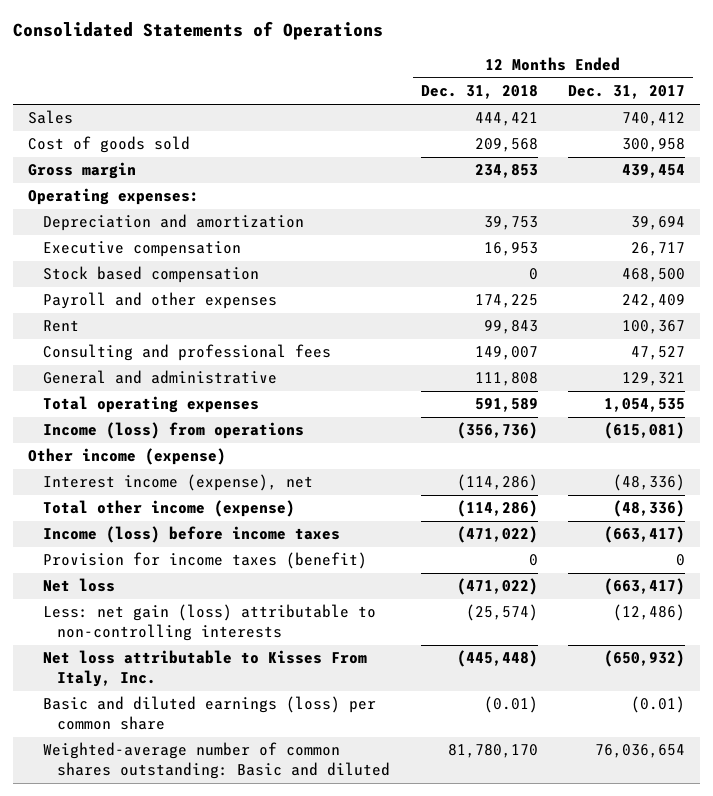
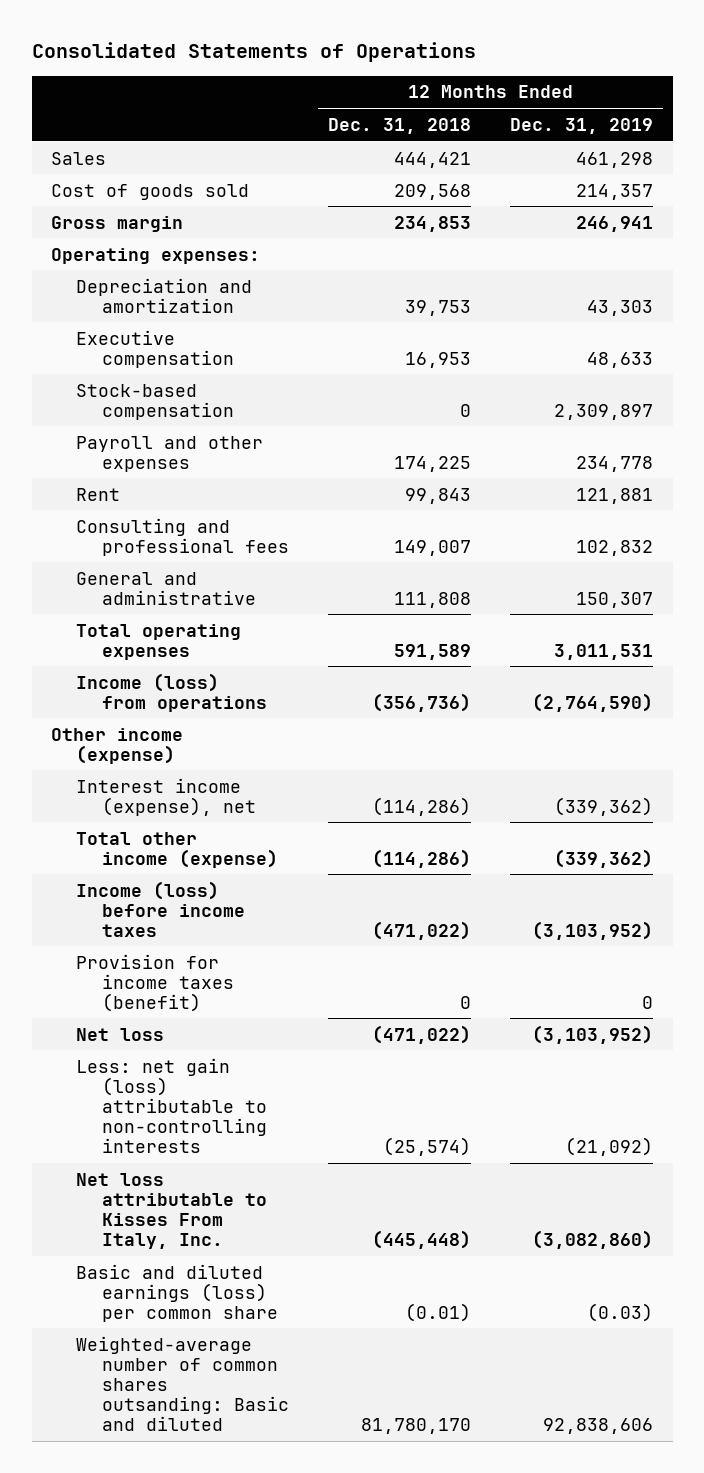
- | 12 Months Ended Dec. 31, 2018 | 12 Months Ended Dec. 31, 2017
+ | 12 Months Ended Dec. 31, 2018 | 12 Months Ended Dec. 31, 2019
- Stock based compensation | 0 | 468,500
+ Stock-based compensation | 0 | 2,309,897
- Weighted-average number of common shares outstanding: Basic and diluted | 81,780,170 | 76,036,654
+ Weighted-average number of common shares outsanding: Basic and diluted | 81,780,170 | 92,838,606

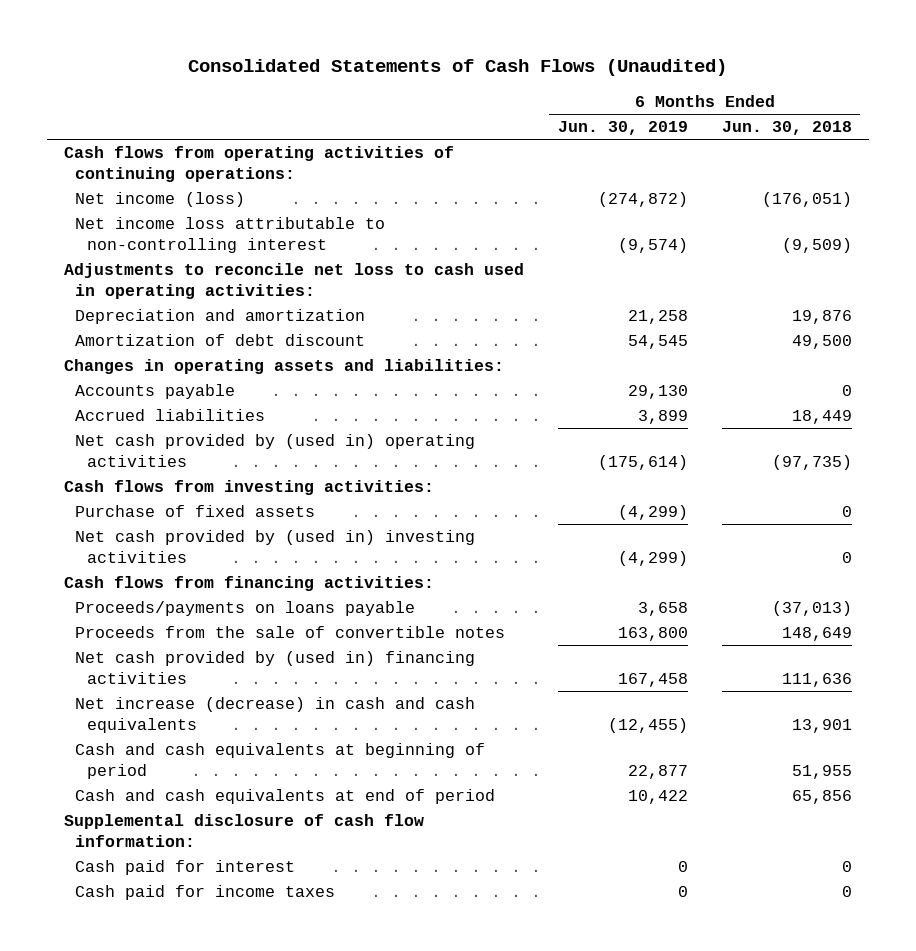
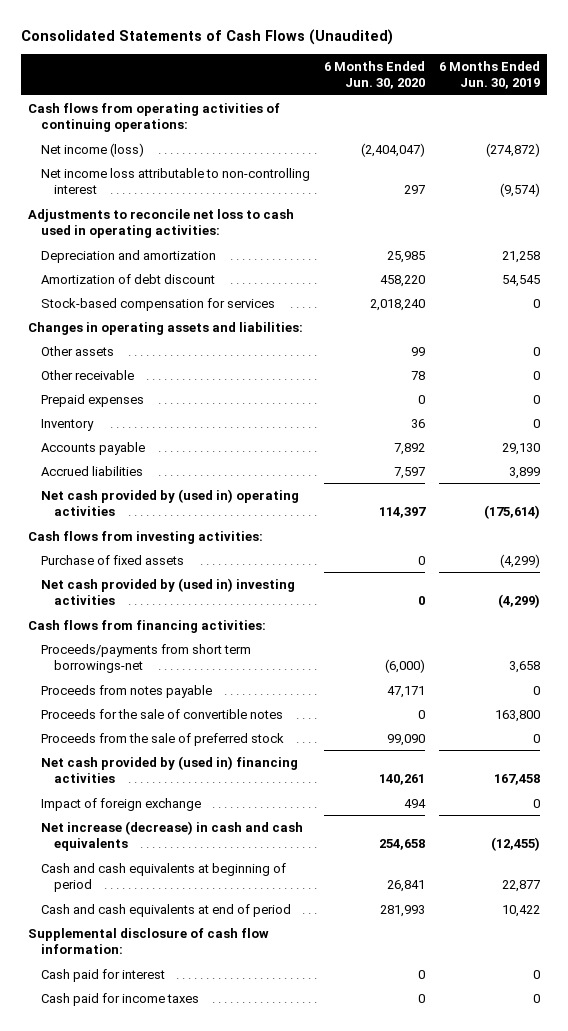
- | 6 Months Ended Jun. 30, 2019 | 6 Months Ended Jun. 30, 2018
+ | 6 Months Ended Jun. 30, 2020 | 6 Months Ended Jun. 30, 2019
+ Stock-based compensation for services | 2,018,240 | 0
+ Other assets | 99 | 0
+ Other receivable | 78 | 0
+ Prepaid expenses | 0 | 0
+ Inventory | 36 | 0
- Proceeds/payments on loans payable | 3,658 | (37,013)
- Proceeds from the sale of convertible notes | 163,800 | 148,649
+ Proceeds/payments from short term borrowings-net | (6,000) | 3,658
+ Proceeds from notes payable | 47,171 | 0
+ Proceeds for the sale of convertible notes | 0 | 163,800
+ Proceeds from the sale of preferred stock | 99,090 | 0
+ Impact of foreign exchange | 494 | 0

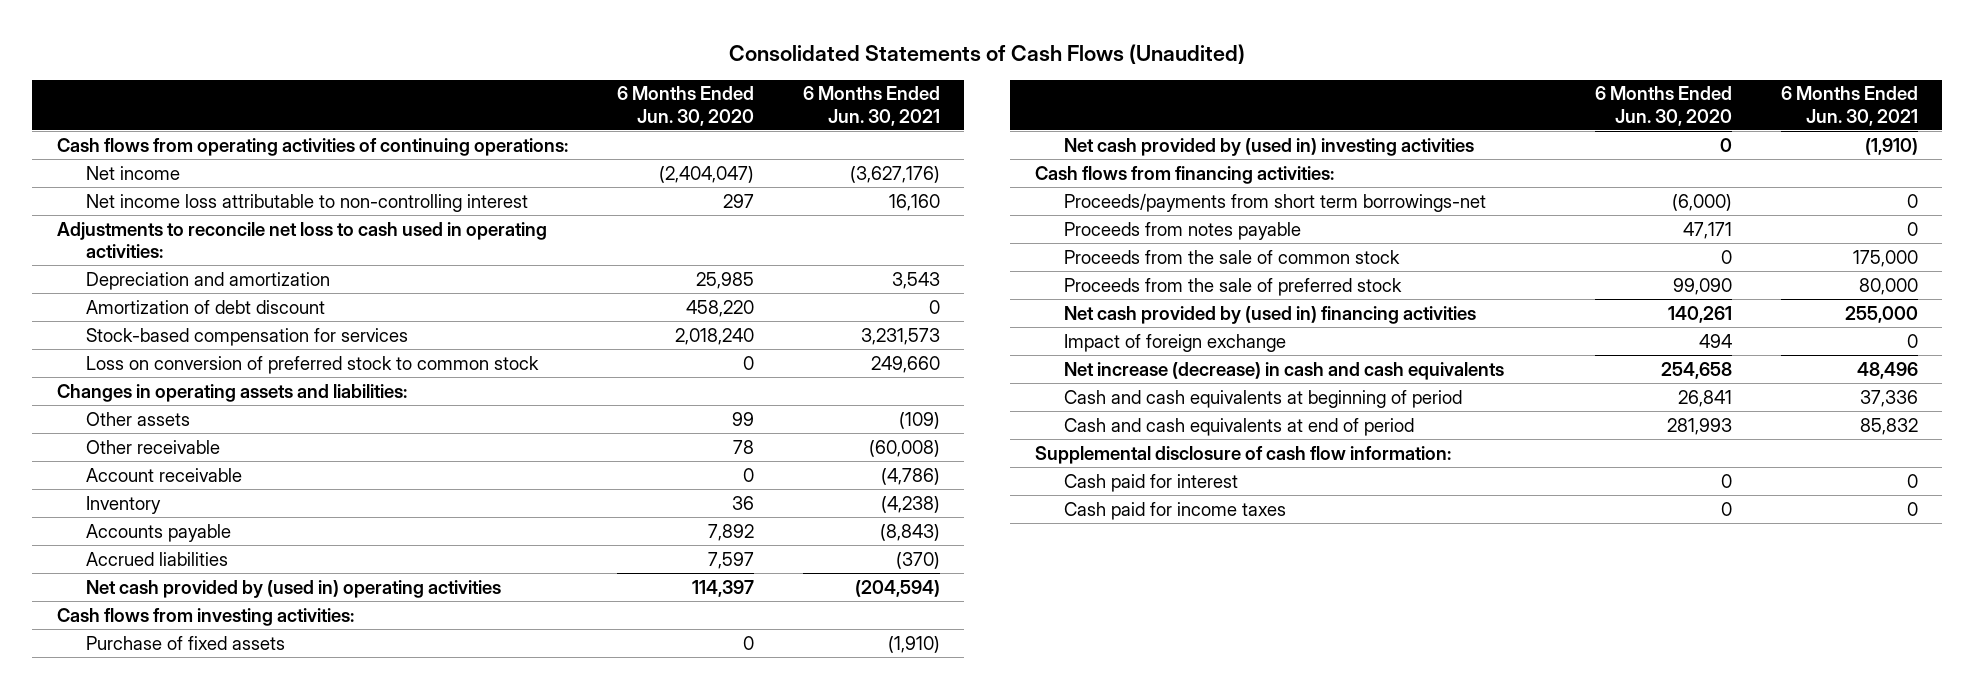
- | 6 Months Ended Jun. 30, 2020 | 6 Months Ended Jun. 30, 2019
+ | 6 Months Ended Jun. 30, 2020 | 6 Months Ended Jun. 30, 2021
- Net income (loss) | (2,404,047) | (274,872)
+ Net income | (2,404,047) | (3,627,176)
+ Loss on conversion of preferred stock to common stock | 0 | 249,660
- Prepaid expenses | 0 | 0
+ Account receivable | 0 | (4,786)
- Proceeds for the sale of convertible notes | 0 | 163,800
+ Proceeds from the sale of common stock | 0 | 175,000

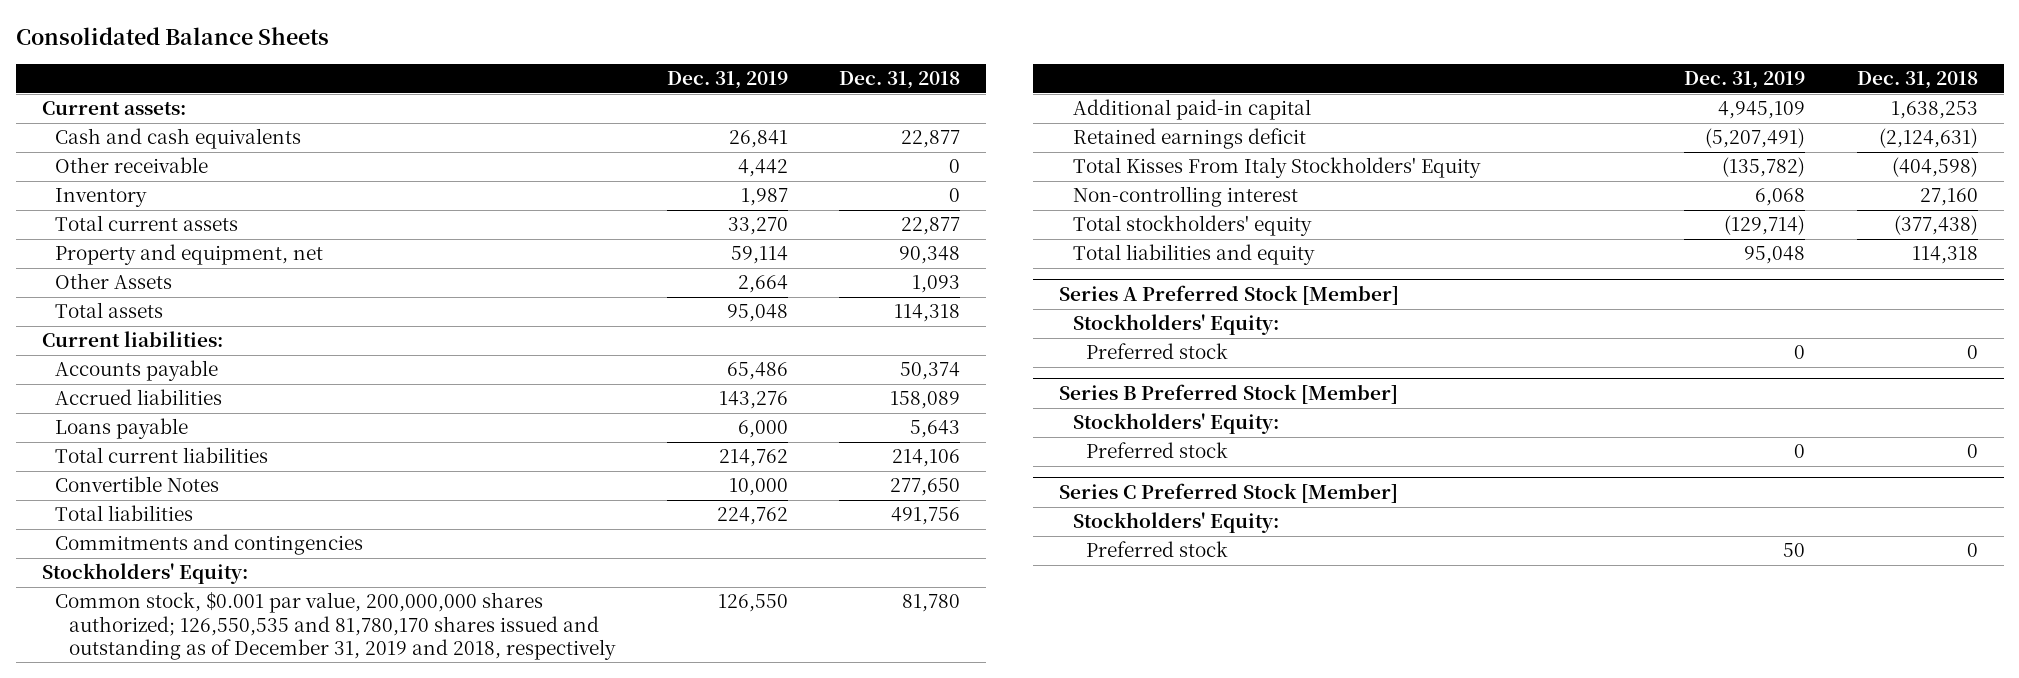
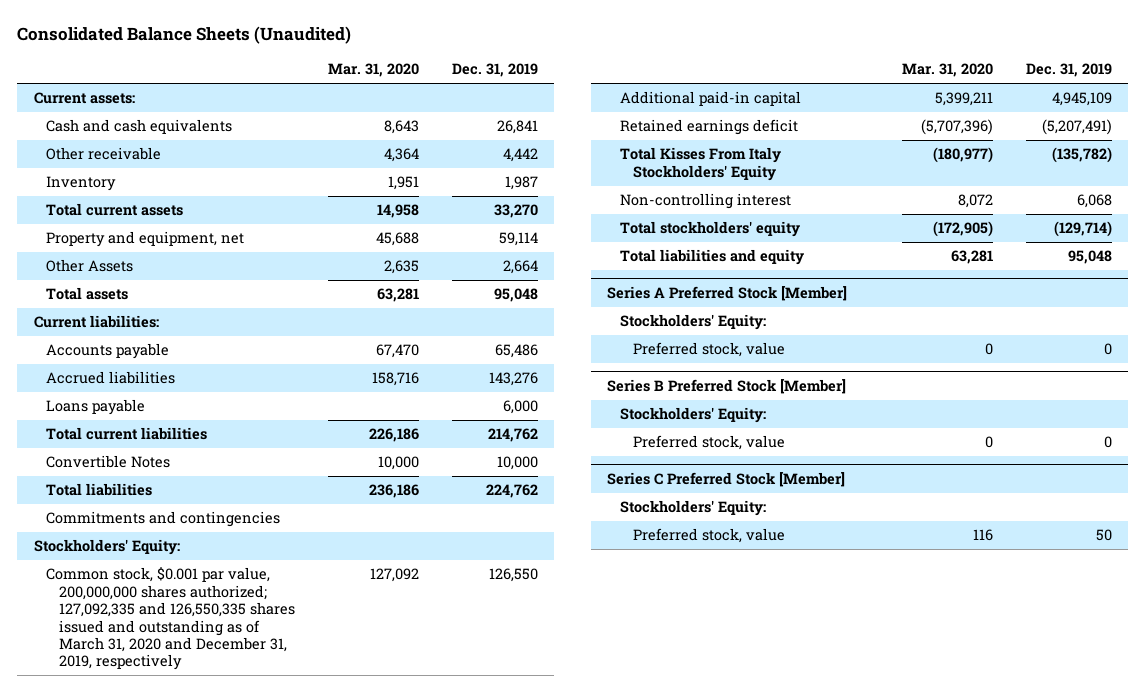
- Consolidated Balance Sheets
+ Consolidated Balance Sheets (Unaudited)
- | Dec. 31, 2019 | Dec. 31, 2018
+ | Mar. 31, 2020 | Dec. 31, 2019
- Common stock, $0.001 par value, 200,000,000 shares authorized; 126,550,535 and 81,780,170 shares issued and outstanding as of December 31, 2019 and 2018, respectively | 126,550 | 81,780
+ Common stock, $0.001 par value, 200,000,000 shares authorized; 127,092,335 and 126,550,335 shares issued and outstanding as of March 31, 2020 and December 31, 2019, respectively | 127,092 | 126,550
@ Series A Preferred Stock [Member]
- Preferred stock | 0 | 0
+ Preferred stock, value | 0 | 0
@ Series B Preferred Stock [Member]
- Preferred stock | 0 | 0
+ Preferred stock, value | 0 | 0
@ Series C Preferred Stock [Member]
- Preferred stock | 50 | 0
+ Preferred stock, value | 116 | 50

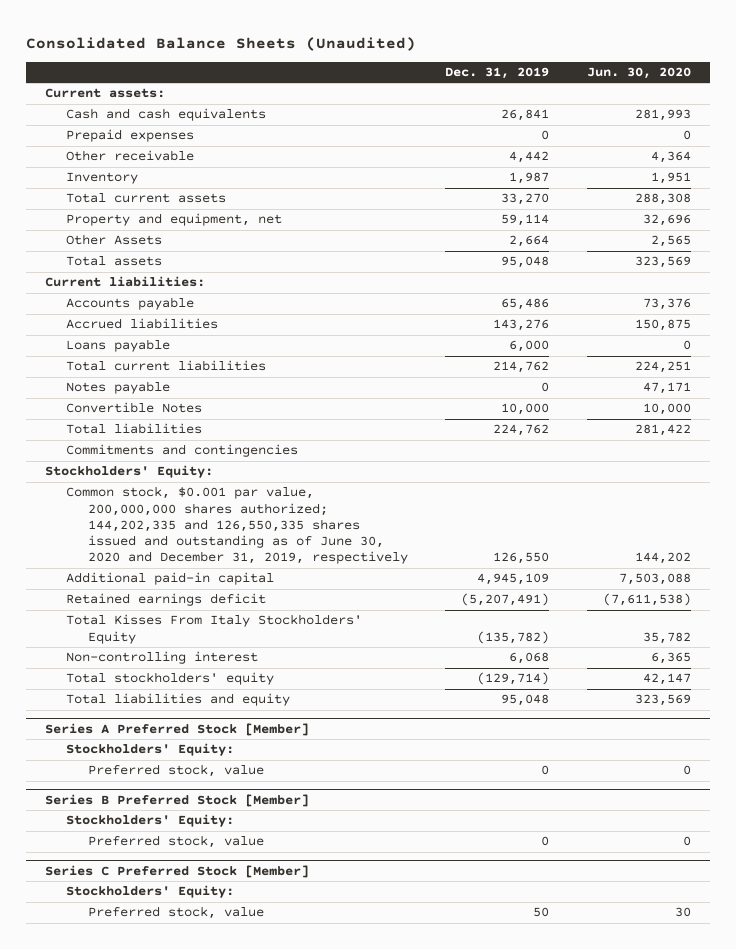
- | Mar. 31, 2020 | Dec. 31, 2019
+ | Dec. 31, 2019 | Jun. 30, 2020
+ Prepaid expenses | 0 | 0
+ Notes payable | 0 | 47,171
- Common stock, $0.001 par value, 200,000,000 shares authorized; 127,092,335 and 126,550,335 shares issued and outstanding as of March 31, 2020 and December 31, 2019, respectively | 127,092 | 126,550
+ Common stock, $0.001 par value, 200,000,000 shares authorized; 144,202,335 and 126,550,335 shares issued and outstanding as of June 30, 2020 and December 31, 2019, respectively | 126,550 | 144,202

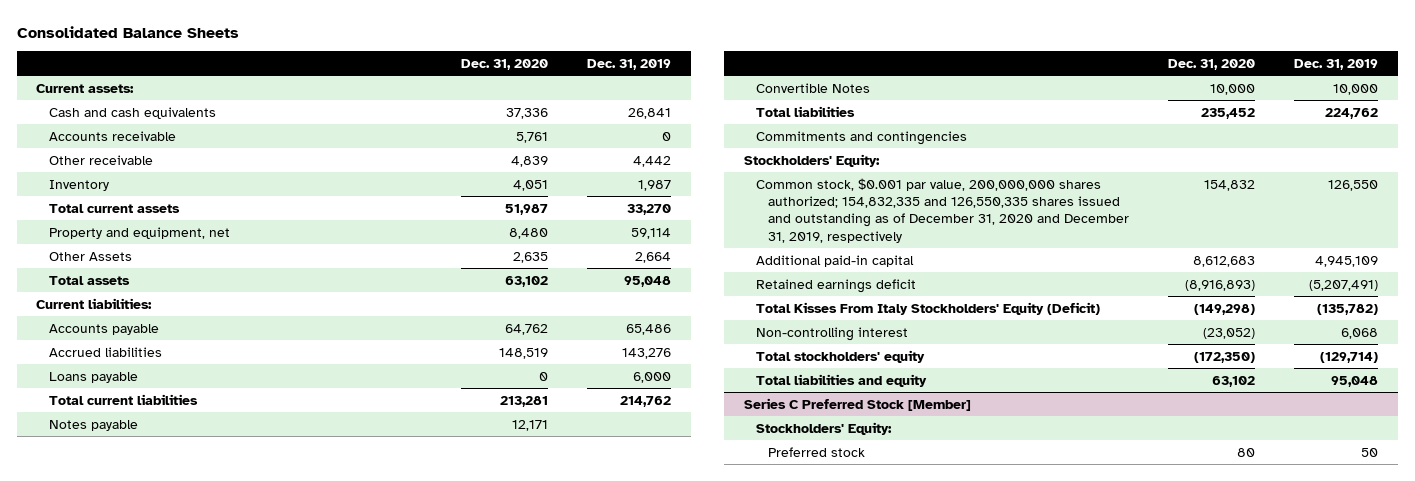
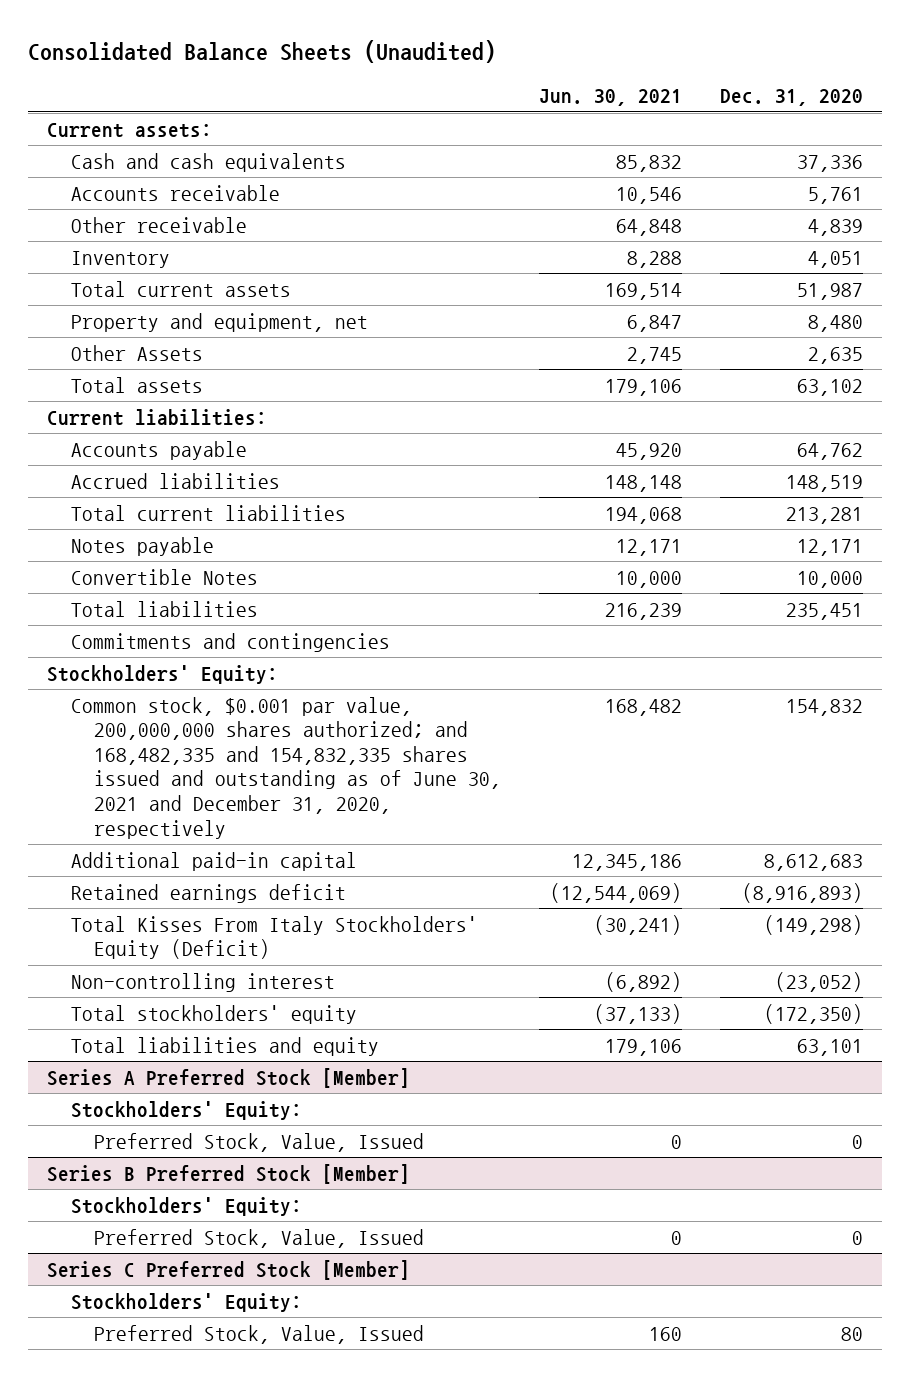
- Consolidated Balance Sheets
+ Consolidated Balance Sheets (Unaudited)
- | Dec. 31, 2020 | Dec. 31, 2019
+ | Jun. 30, 2021 | Dec. 31, 2020
- Loans payable | 0 | 6,000
- Total liabilities | 235,452 | 224,762
+ Total liabilities | 216,239 | 235,451
- Common stock, $0.001 par value, 200,000,000 shares authorized; 154,832,335 and 126,550,335 shares issued and outstanding as of December 31, 2020 and December 31, 2019, respectively | 154,832 | 126,550
+ Common stock, $0.001 par value, 200,000,000 shares authorized; and 168,482,335 and 154,832,335 shares issued and outstanding as of June 30, 2021 and December 31, 2020, respectively | 168,482 | 154,832
- Total liabilities and equity | 63,102 | 95,048
+ Total liabilities and equity | 179,106 | 63,101
+ Series A Preferred Stock [Member]
+ Stockholders' Equity:
+ Preferred Stock, Value, Issued | 0 | 0
+ Series B Preferred Stock [Member]
+ Stockholders' Equity:
+ Preferred Stock, Value, Issued | 0 | 0
@ Series C Preferred Stock [Member]
- Preferred stock | 80 | 50
+ Preferred Stock, Value, Issued | 160 | 80

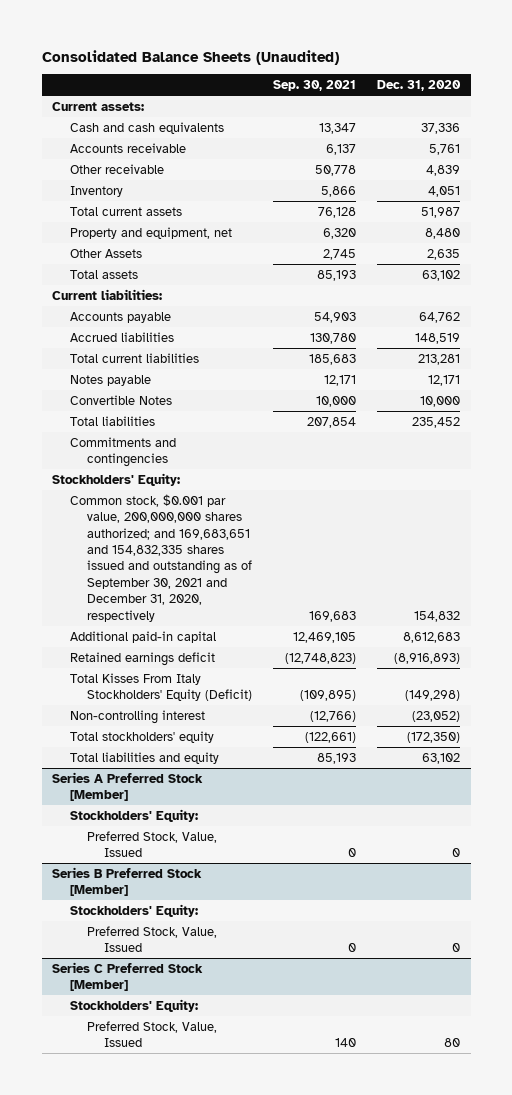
- | Jun. 30, 2021 | Dec. 31, 2020
+ | Sep. 30, 2021 | Dec. 31, 2020
- Total liabilities | 216,239 | 235,451
+ Total liabilities | 207,854 | 235,452
- Common stock, $0.001 par value, 200,000,000 shares authorized; and 168,482,335 and 154,832,335 shares issued and outstanding as of June 30, 2021 and December 31, 2020, respectively | 168,482 | 154,832
+ Common stock, $0.001 par value, 200,000,000 shares authorized; and 169,683,651 and 154,832,335 shares issued and outstanding as of September 30, 2021 and December 31, 2020, respectively | 169,683 | 154,832
- Total liabilities and equity | 179,106 | 63,101
+ Total liabilities and equity | 85,193 | 63,102

